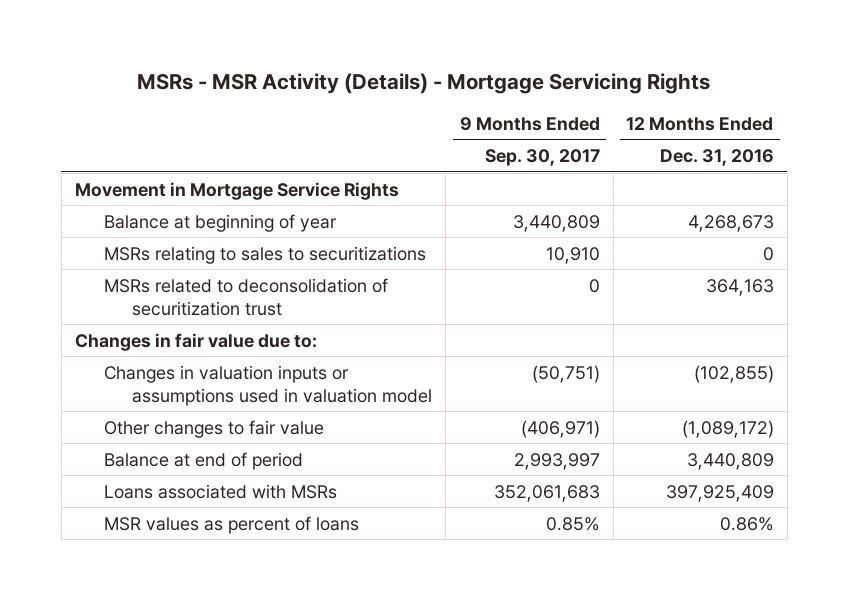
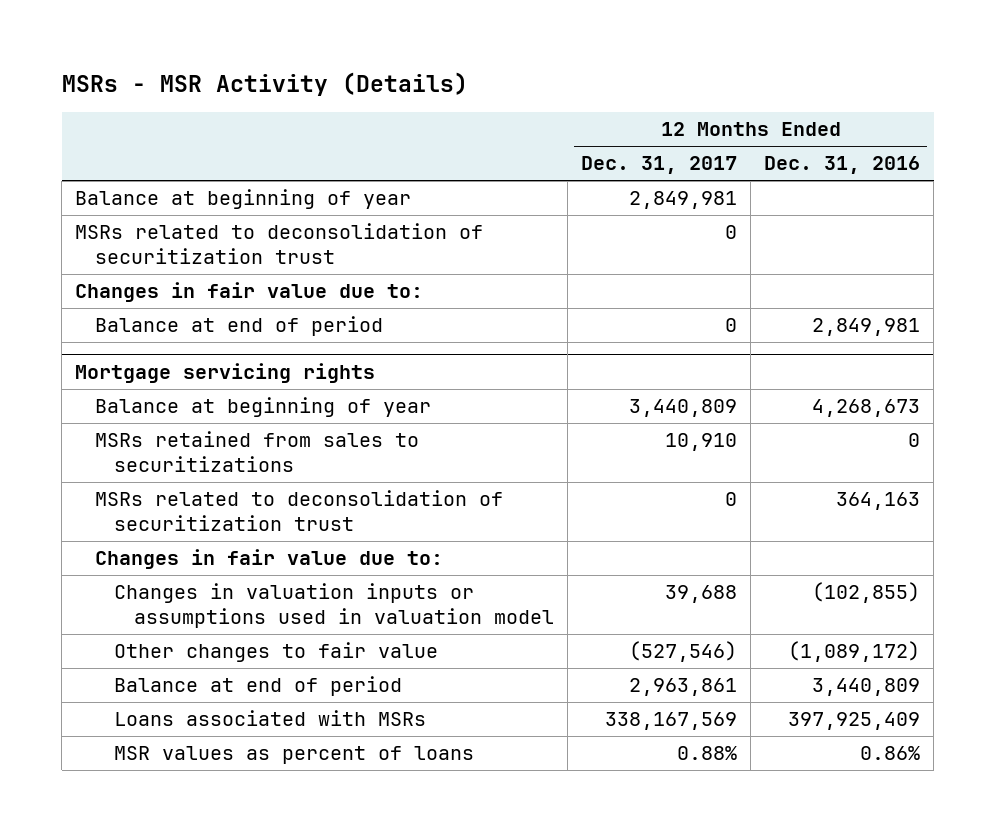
- MSRs - MSR Activity (Details) - Mortgage Servicing Rights
+ MSRs - MSR Activity (Details)
- | 9 Months Ended Sep. 30, 2017 | 12 Months Ended Dec. 31, 2016
+ | 12 Months Ended Dec. 31, 2017 | 12 Months Ended Dec. 31, 2016
- Movement in Mortgage Service Rights
+ Balance at beginning of year | 2,849,981 |
+ MSRs related to deconsolidation of securitization trust | 0 |
+ Changes in fair value due to:
+ Balance at end of period | 0 | 2,849,981
+ Mortgage servicing rights
- MSRs relating to sales to securitizations | 10,910 | 0
+ MSRs retained from sales to securitizations | 10,910 | 0

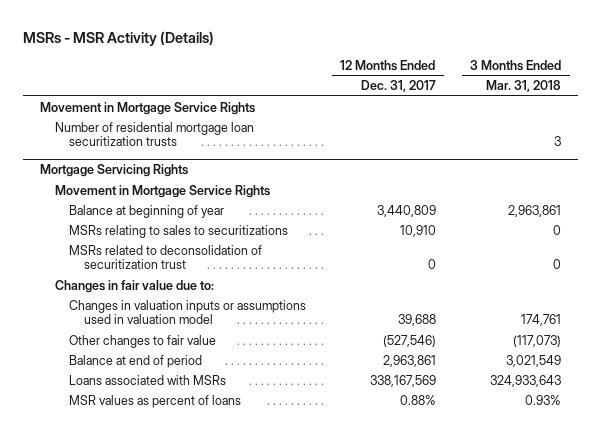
- | 12 Months Ended Dec. 31, 2017 | 12 Months Ended Dec. 31, 2016
+ | 12 Months Ended Dec. 31, 2017 | 3 Months Ended Mar. 31, 2018
- Balance at beginning of year | 2,849,981 |
- MSRs related to deconsolidation of securitization trust | 0 |
- Changes in fair value due to:
- Balance at end of period | 0 | 2,849,981
- Mortgage servicing rights
+ Movement in Mortgage Service Rights
+ Number of residential mortgage loan securitization trusts | | 3
+ Mortgage Servicing Rights
+ Movement in Mortgage Service Rights
- MSRs retained from sales to securitizations | 10,910 | 0
+ MSRs relating to sales to securitizations | 10,910 | 0

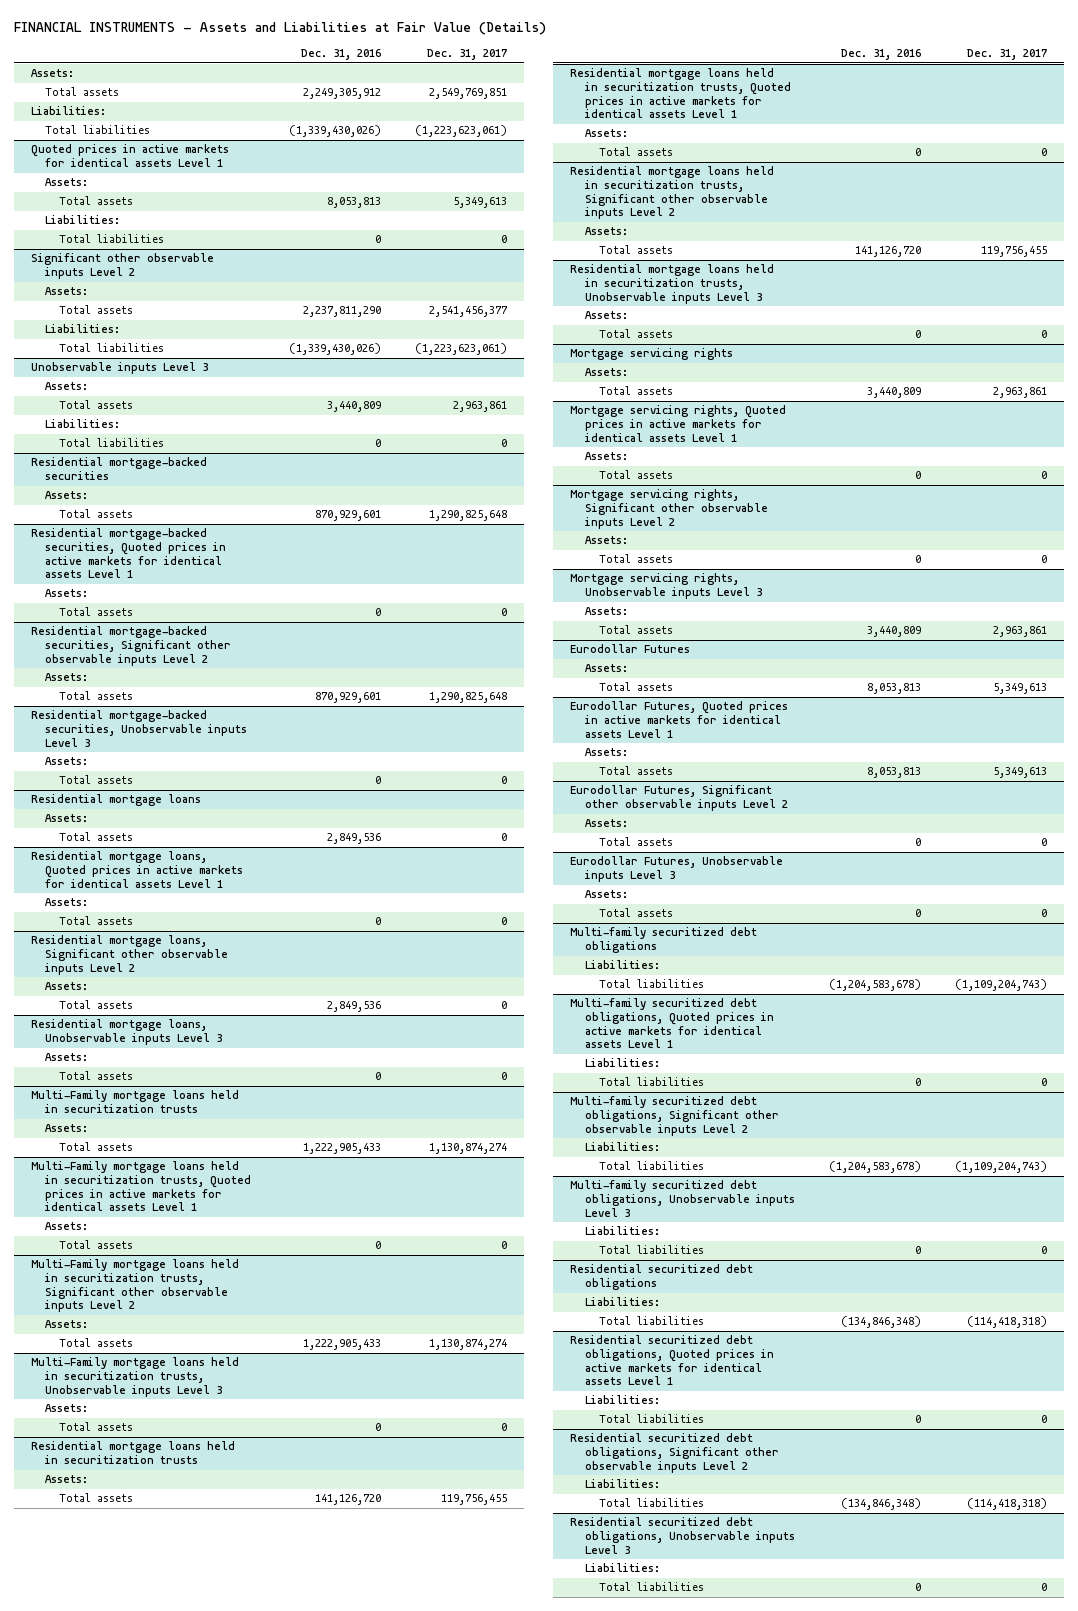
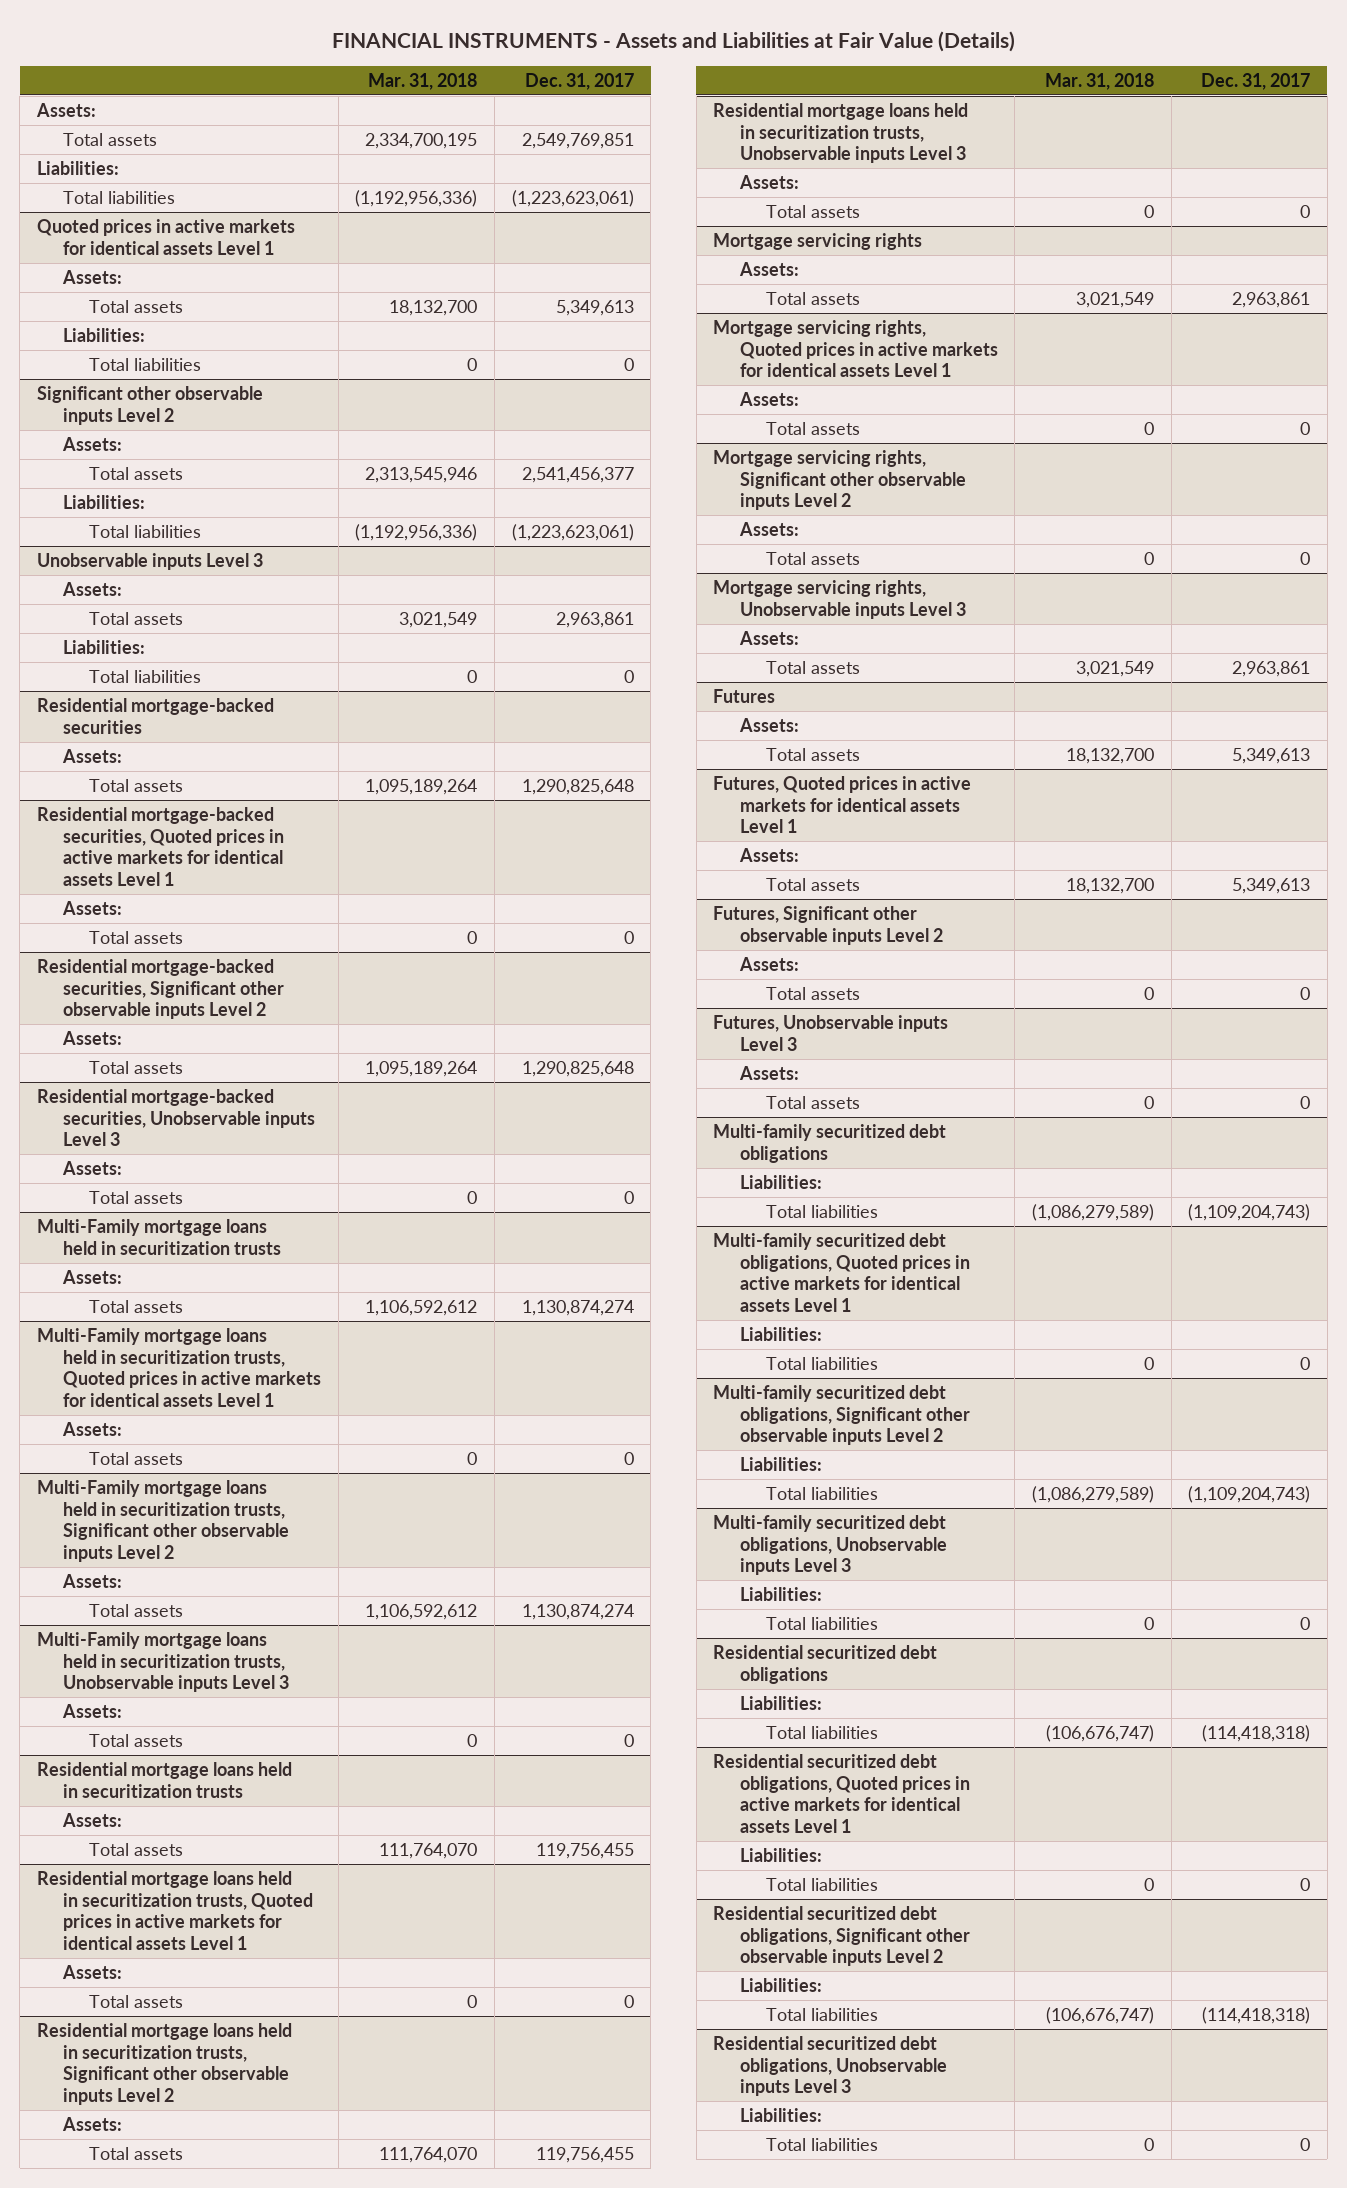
- | Dec. 31, 2016 | Dec. 31, 2017
+ | Mar. 31, 2018 | Dec. 31, 2017
- Residential mortgage loans
- Assets:
- Total assets | 2,849,536 | 0
- Residential mortgage loans, Quoted prices in active markets for identical assets Level 1
- Assets:
- Total assets | 0 | 0
- Residential mortgage loans, Significant other observable inputs Level 2
- Assets:
- Total assets | 2,849,536 | 0
- Residential mortgage loans, Unobservable inputs Level 3
- Assets:
- Total assets | 0 | 0
- Eurodollar Futures
+ Futures
- Eurodollar Futures, Quoted prices in active markets for identical assets Level 1
+ Futures, Quoted prices in active markets for identical assets Level 1
- Eurodollar Futures, Significant other observable inputs Level 2
+ Futures, Significant other observable inputs Level 2
- Eurodollar Futures, Unobservable inputs Level 3
+ Futures, Unobservable inputs Level 3

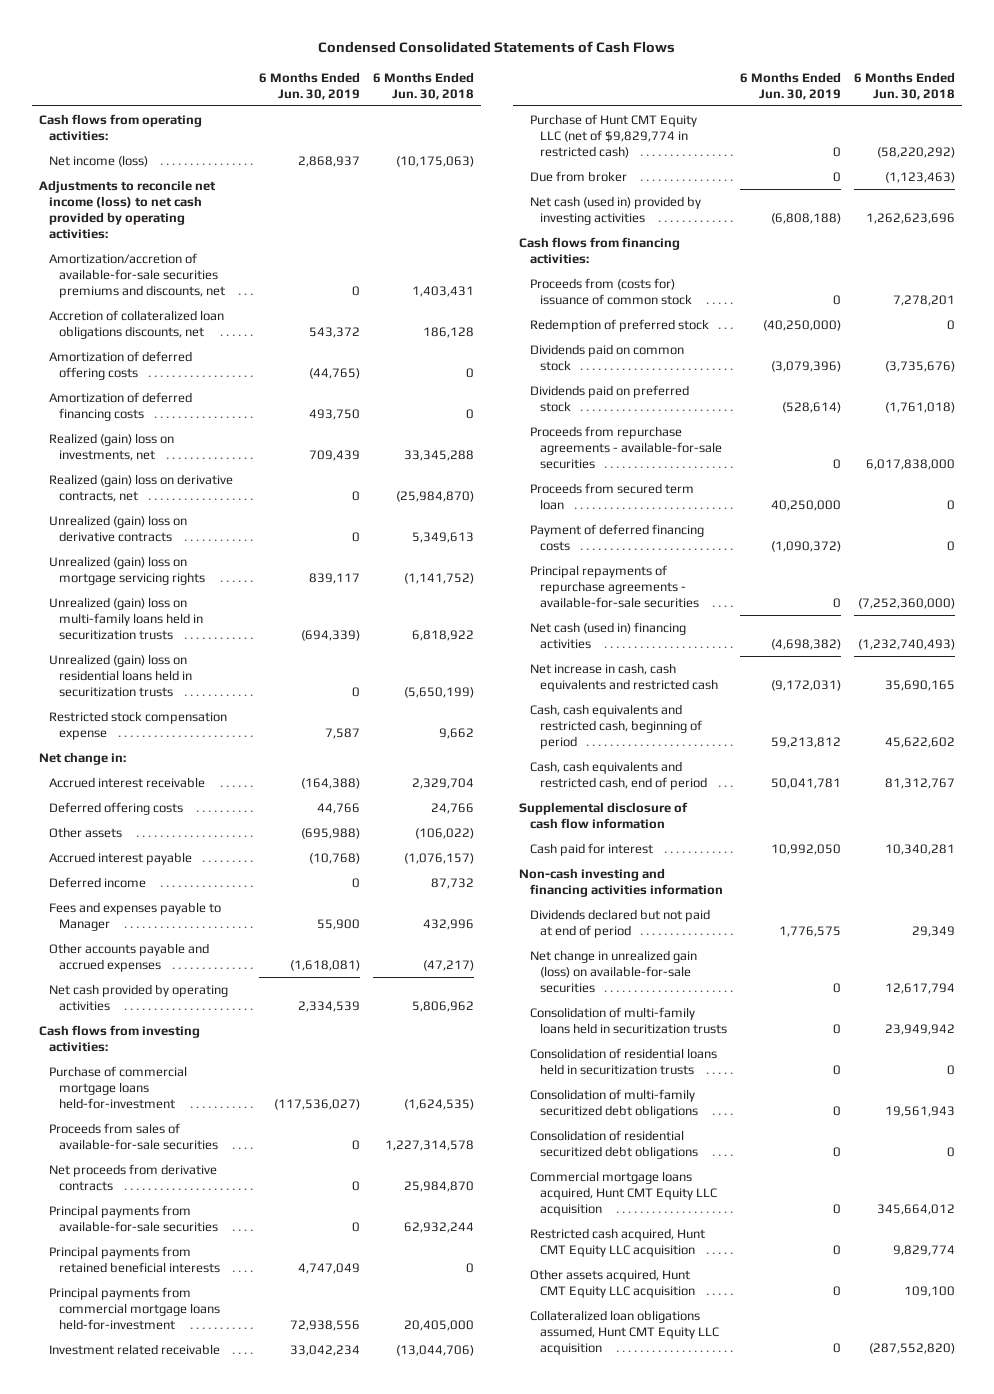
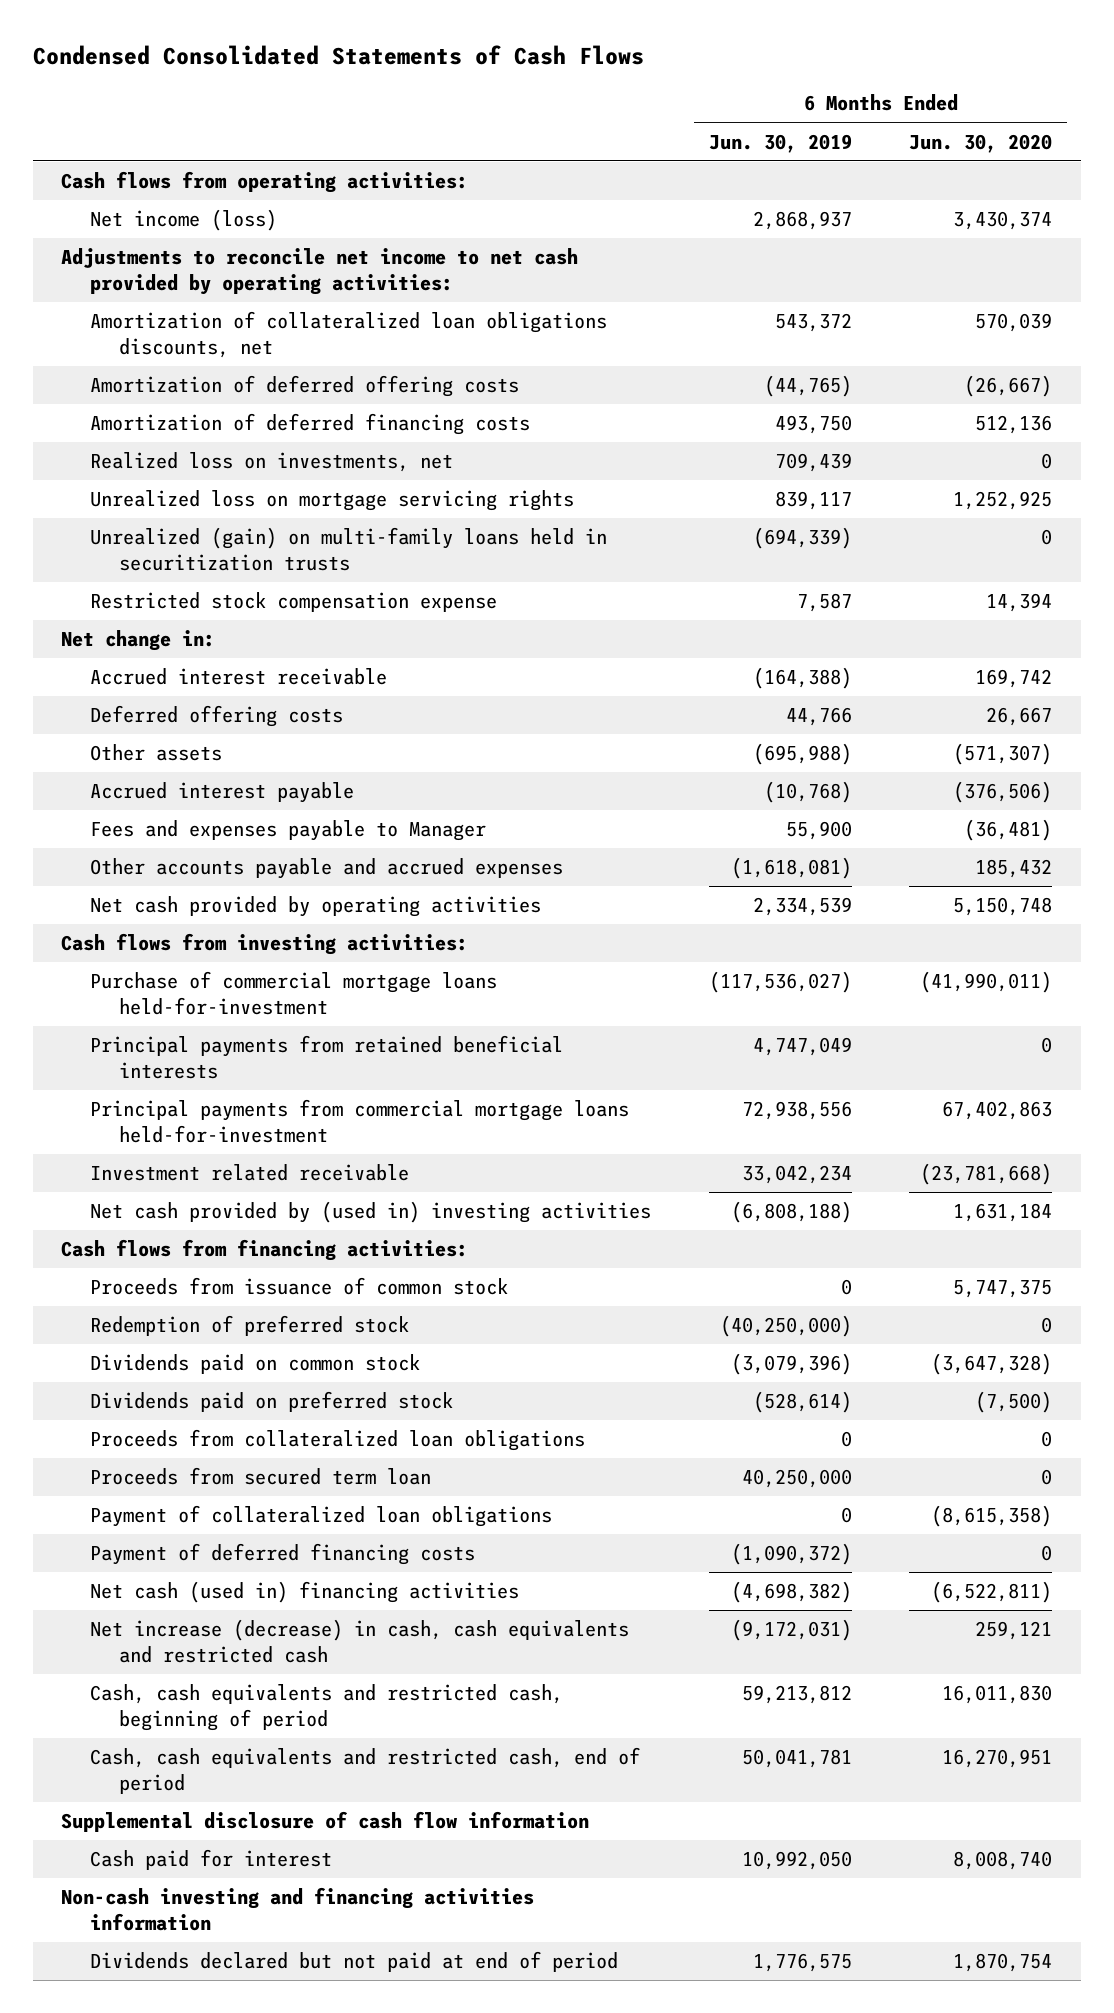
- | 6 Months Ended Jun. 30, 2019 | 6 Months Ended Jun. 30, 2018
+ | 6 Months Ended Jun. 30, 2019 | 6 Months Ended Jun. 30, 2020
- Adjustments to reconcile net income (loss) to net cash provided by operating activities:
- Amortization/accretion of available-for-sale securities premiums and discounts, net | 0 | 1,403,431
- Accretion of collateralized loan obligations discounts, net | 543,372 | 186,128
+ Adjustments to reconcile net income to net cash provided by operating activities:
+ Amortization of collateralized loan obligations discounts, net | 543,372 | 570,039
- Realized (gain) loss on investments, net | 709,439 | 33,345,288
- Realized (gain) loss on derivative contracts, net | 0 | (25,984,870)
- Unrealized (gain) loss on derivative contracts | 0 | 5,349,613
- Unrealized (gain) loss on mortgage servicing rights | 839,117 | (1,141,752)
- Unrealized (gain) loss on multi-family loans held in securitization trusts | (694,339) | 6,818,922
- Unrealized (gain) loss on residential loans held in securitization trusts | 0 | (5,650,199)
+ Realized loss on investments, net | 709,439 | 0
+ Unrealized loss on mortgage servicing rights | 839,117 | 1,252,925
+ Unrealized (gain) on multi-family loans held in securitization trusts | (694,339) | 0
- Deferred income | 0 | 87,732
- Proceeds from sales of available-for-sale securities | 0 | 1,227,314,578
- Net proceeds from derivative contracts | 0 | 25,984,870
- Principal payments from available-for-sale securities | 0 | 62,932,244
- Purchase of Hunt CMT Equity LLC (net of $9,829,774 in restricted cash) | 0 | (58,220,292)
- Due from broker | 0 | (1,123,463)
- Net cash (used in) provided by investing activities | (6,808,188) | 1,262,623,696
+ Net cash provided by (used in) investing activities | (6,808,188) | 1,631,184
- Proceeds from (costs for) issuance of common stock | 0 | 7,278,201
+ Proceeds from issuance of common stock | 0 | 5,747,375
- Proceeds from repurchase agreements - available-for-sale securities | 0 | 6,017,838,000
+ Proceeds from collateralized loan obligations | 0 | 0
+ Payment of collateralized loan obligations | 0 | (8,615,358)
- Principal repayments of repurchase agreements - available-for-sale securities | 0 | (7,252,360,000)
- Net increase in cash, cash equivalents and restricted cash | (9,172,031) | 35,690,165
+ Net increase (decrease) in cash, cash equivalents and restricted cash | (9,172,031) | 259,121
- Net change in unrealized gain (loss) on available-for-sale securities | 0 | 12,617,794
- Consolidation of multi-family loans held in securitization trusts | 0 | 23,949,942
- Consolidation of residential loans held in securitization trusts | 0 | 0
- Consolidation of multi-family securitized debt obligations | 0 | 19,561,943
- Consolidation of residential securitized debt obligations | 0 | 0
- Commercial mortgage loans acquired, Hunt CMT Equity LLC acquisition | 0 | 345,664,012
- Restricted cash acquired, Hunt CMT Equity LLC acquisition | 0 | 9,829,774
- Other assets acquired, Hunt CMT Equity LLC acquisition | 0 | 109,100
- Collateralized loan obligations assumed, Hunt CMT Equity LLC acquisition | 0 | (287,552,820)

